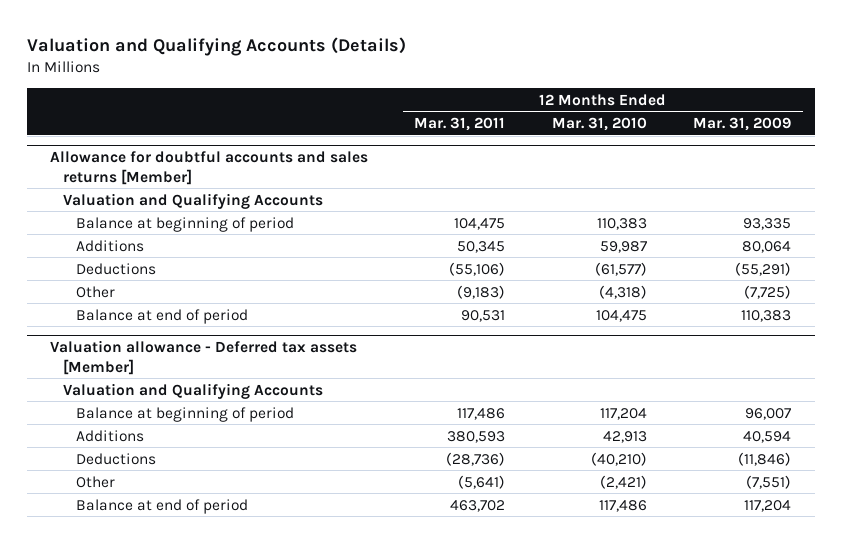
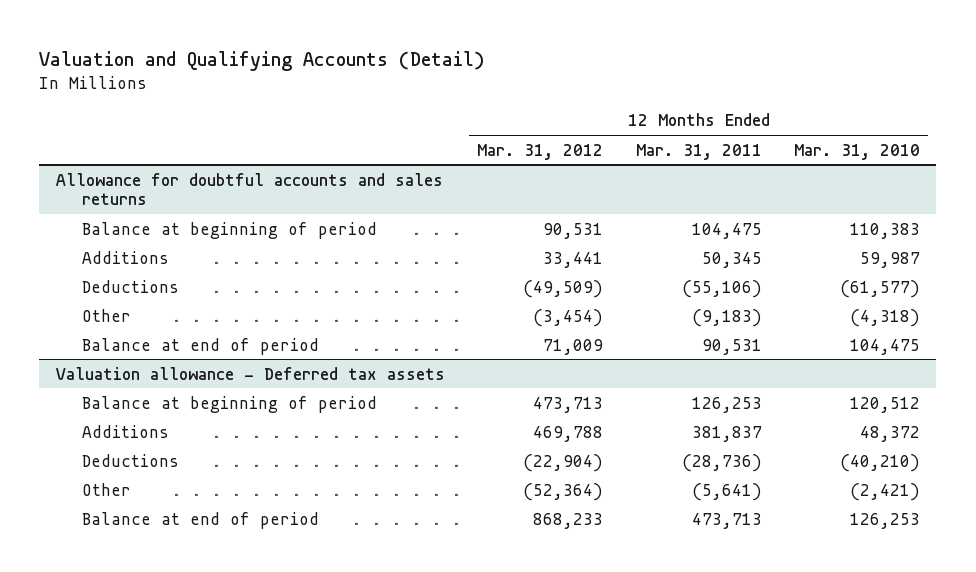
- Valuation and Qualifying Accounts (Details)
+ Valuation and Qualifying Accounts (Detail)
- | 12 Months Ended Mar. 31, 2011 | 12 Months Ended Mar. 31, 2010 | 12 Months Ended Mar. 31, 2009
+ | 12 Months Ended Mar. 31, 2012 | 12 Months Ended Mar. 31, 2011 | 12 Months Ended Mar. 31, 2010
- Allowance for doubtful accounts and sales returns [Member]
- Valuation and Qualifying Accounts
+ Allowance for doubtful accounts and sales returns
- Valuation allowance - Deferred tax assets [Member]
- Valuation and Qualifying Accounts
- Balance at beginning of period | 117,486 | 117,204 | 96,007
- Additions | 380,593 | 42,913 | 40,594
+ Valuation allowance - Deferred tax assets
+ Balance at beginning of period | 473,713 | 126,253 | 120,512
+ Additions | 469,788 | 381,837 | 48,372
- Balance at end of period | 463,702 | 117,486 | 117,204
+ Balance at end of period | 868,233 | 473,713 | 126,253

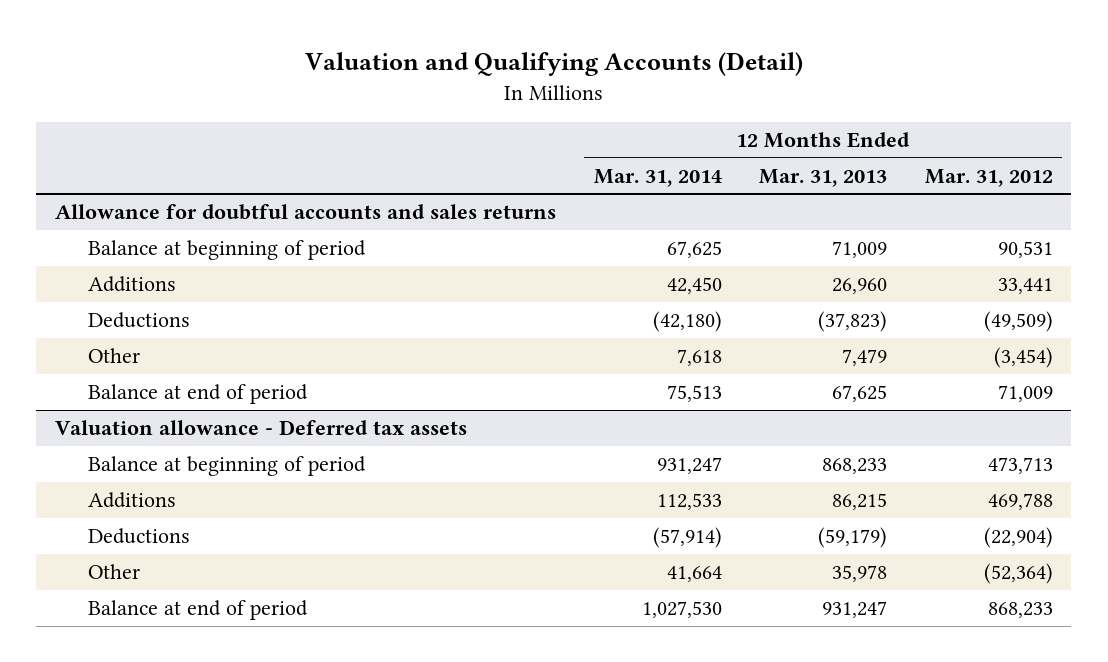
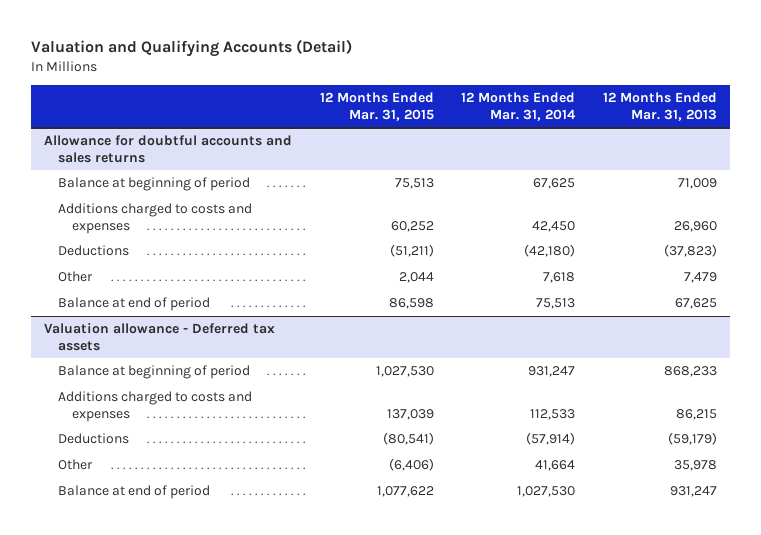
- | 12 Months Ended Mar. 31, 2014 | 12 Months Ended Mar. 31, 2013 | 12 Months Ended Mar. 31, 2012
+ | 12 Months Ended Mar. 31, 2015 | 12 Months Ended Mar. 31, 2014 | 12 Months Ended Mar. 31, 2013
@ Allowance for doubtful accounts and sales returns
- Additions | 42,450 | 26,960 | 33,441
+ Additions charged to costs and expenses | 60,252 | 42,450 | 26,960
@ Valuation allowance - Deferred tax assets
- Additions | 112,533 | 86,215 | 469,788
+ Additions charged to costs and expenses | 137,039 | 112,533 | 86,215

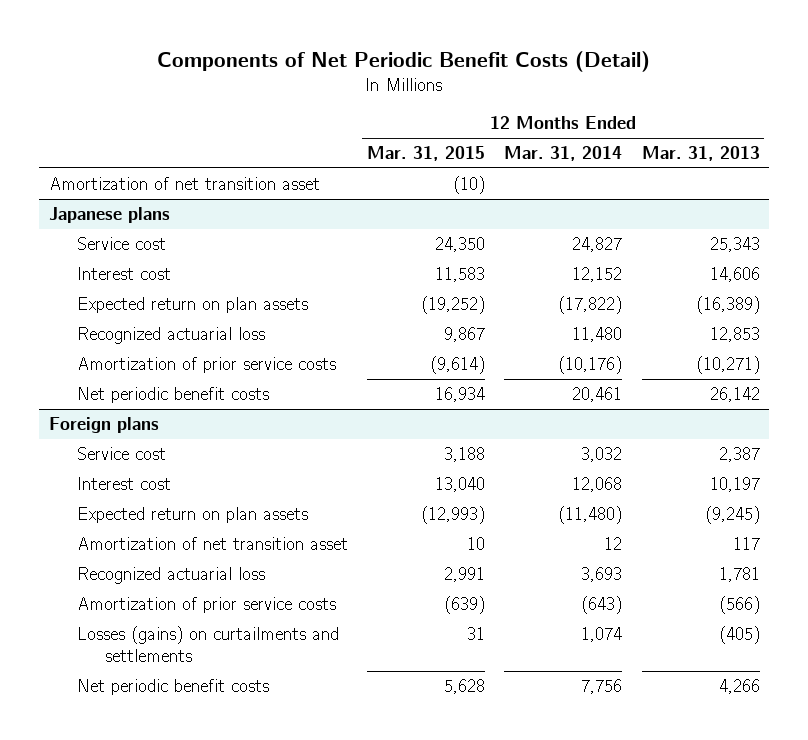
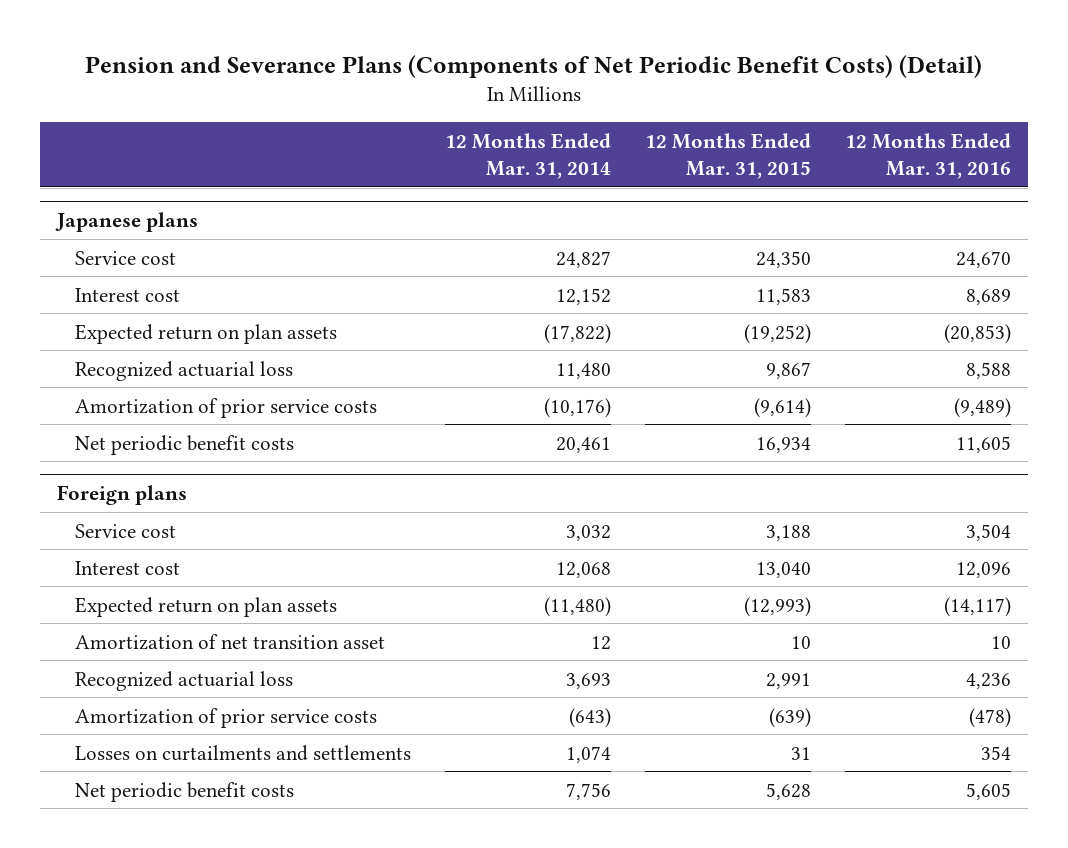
- Components of Net Periodic Benefit Costs (Detail)
+ Pension and Severance Plans (Components of Net Periodic Benefit Costs) (Detail)
- | 12 Months Ended Mar. 31, 2015 | 12 Months Ended Mar. 31, 2014 | 12 Months Ended Mar. 31, 2013
+ | 12 Months Ended Mar. 31, 2014 | 12 Months Ended Mar. 31, 2015 | 12 Months Ended Mar. 31, 2016
- Amortization of net transition asset | (10) | |
@ Foreign plans
- Losses (gains) on curtailments and settlements | 31 | 1,074 | (405)
+ Losses on curtailments and settlements | 1,074 | 31 | 354

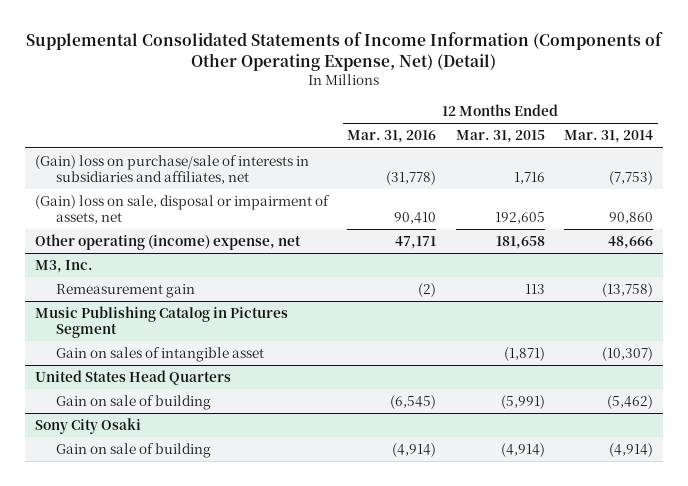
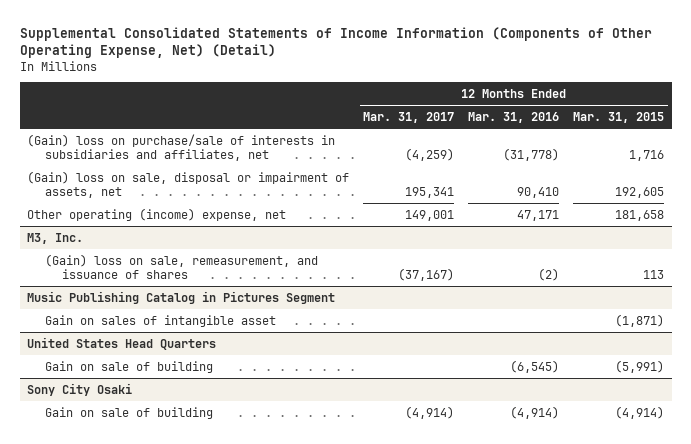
- | 12 Months Ended Mar. 31, 2016 | 12 Months Ended Mar. 31, 2015 | 12 Months Ended Mar. 31, 2014
+ | 12 Months Ended Mar. 31, 2017 | 12 Months Ended Mar. 31, 2016 | 12 Months Ended Mar. 31, 2015
@ M3, Inc.
- Remeasurement gain | (2) | 113 | (13,758)
+ (Gain) loss on sale, remeasurement, and issuance of shares | (37,167) | (2) | 113

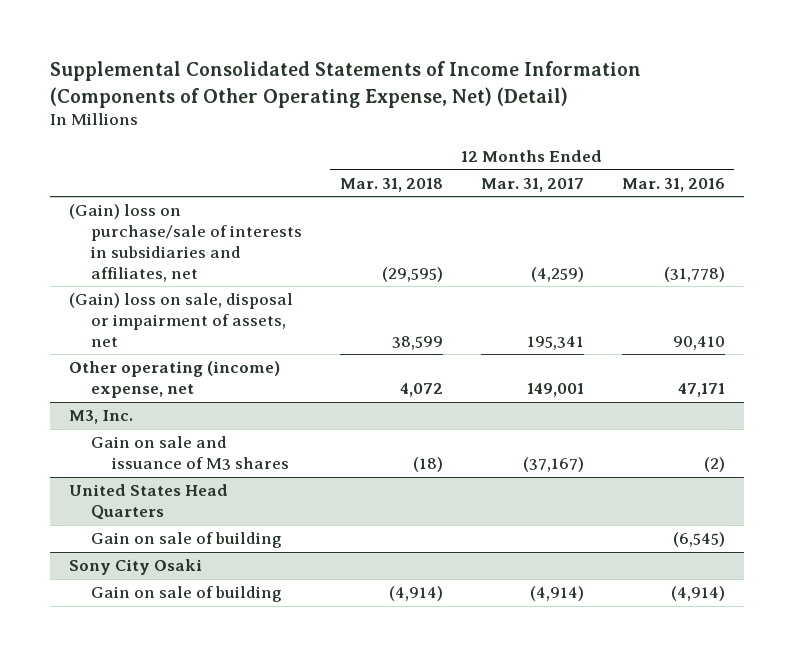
- | 12 Months Ended Mar. 31, 2017 | 12 Months Ended Mar. 31, 2016 | 12 Months Ended Mar. 31, 2015
+ | 12 Months Ended Mar. 31, 2018 | 12 Months Ended Mar. 31, 2017 | 12 Months Ended Mar. 31, 2016
@ M3, Inc.
- (Gain) loss on sale, remeasurement, and issuance of shares | (37,167) | (2) | 113
- Music Publishing Catalog in Pictures Segment
- Gain on sales of intangible asset | | | (1,871)
@ M3, Inc.
+ Gain on sale and issuance of M3 shares | (18) | (37,167) | (2)

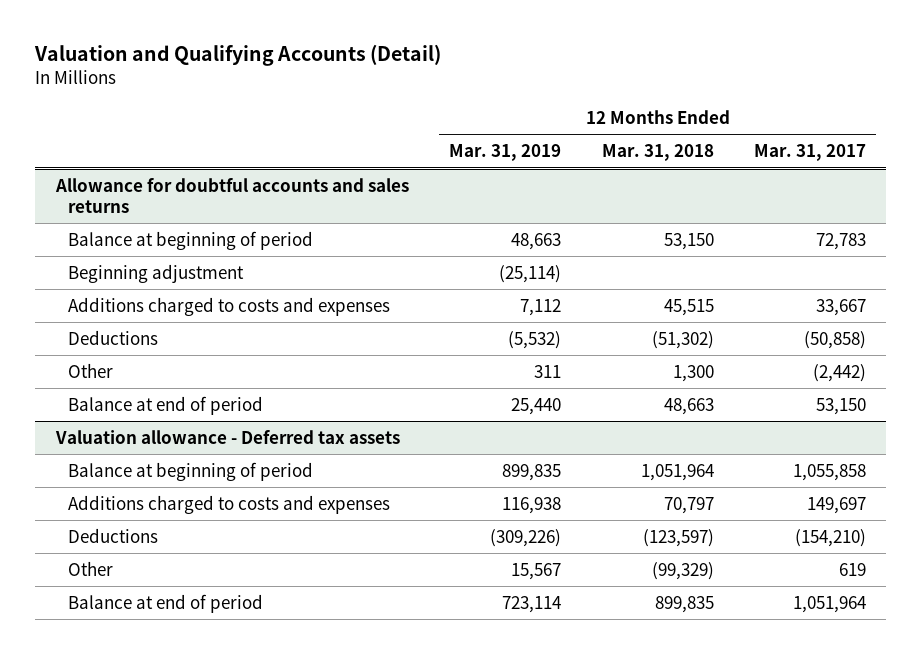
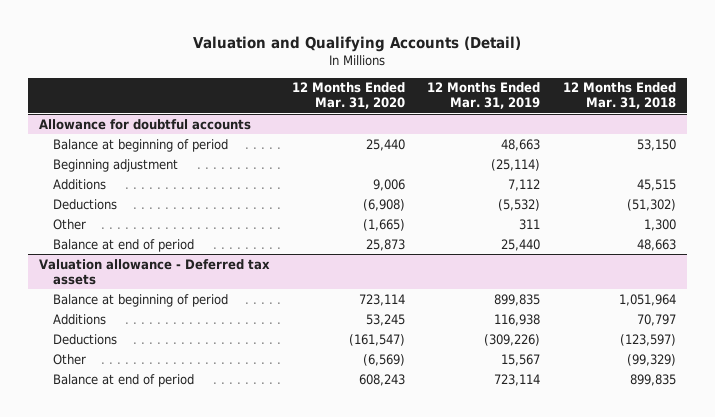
- | 12 Months Ended Mar. 31, 2019 | 12 Months Ended Mar. 31, 2018 | 12 Months Ended Mar. 31, 2017
+ | 12 Months Ended Mar. 31, 2020 | 12 Months Ended Mar. 31, 2019 | 12 Months Ended Mar. 31, 2018
- Allowance for doubtful accounts and sales returns
+ Allowance for doubtful accounts
- Additions charged to costs and expenses | 7,112 | 45,515 | 33,667
+ Additions | 9,006 | 7,112 | 45,515
@ Valuation allowance - Deferred tax assets
- Additions charged to costs and expenses | 116,938 | 70,797 | 149,697
+ Additions | 53,245 | 116,938 | 70,797

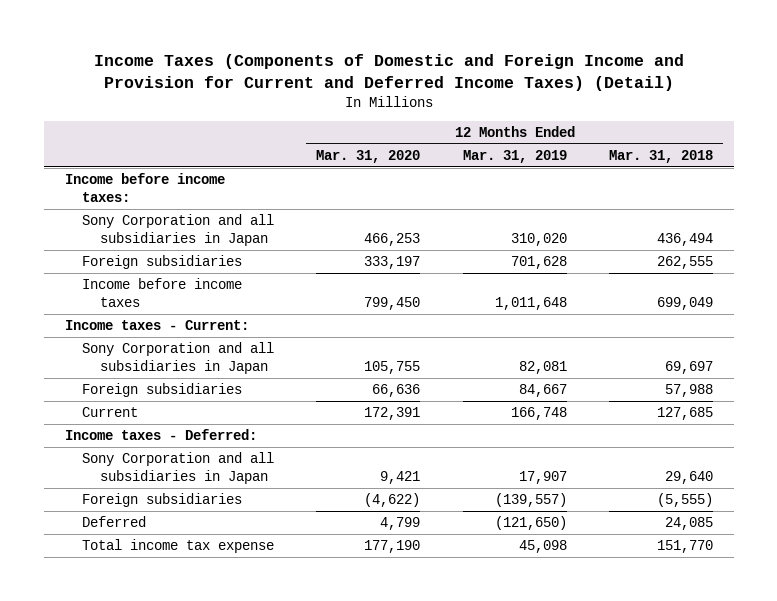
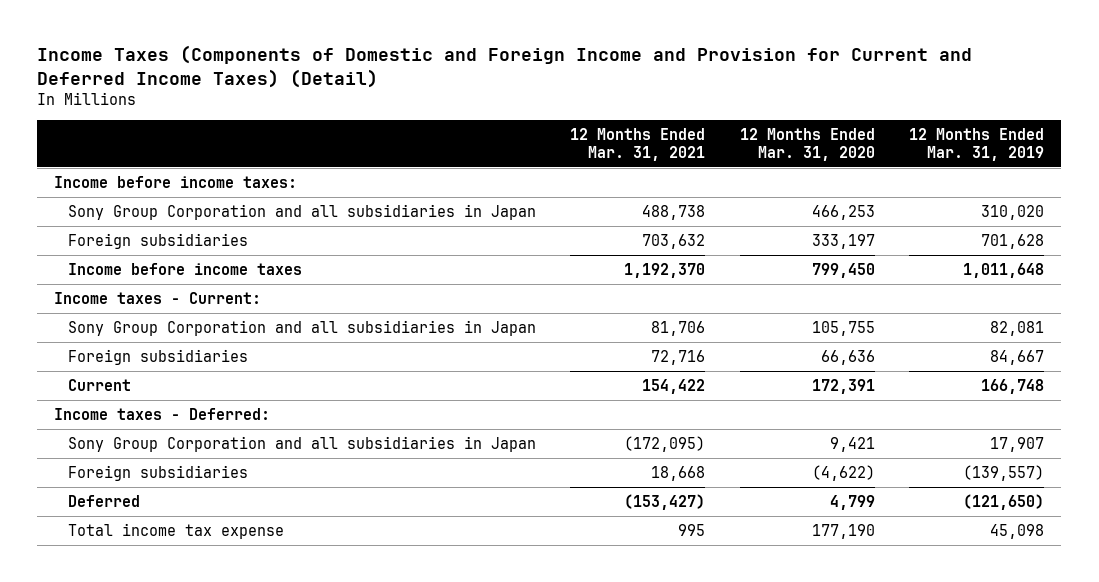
- | 12 Months Ended Mar. 31, 2020 | 12 Months Ended Mar. 31, 2019 | 12 Months Ended Mar. 31, 2018
+ | 12 Months Ended Mar. 31, 2021 | 12 Months Ended Mar. 31, 2020 | 12 Months Ended Mar. 31, 2019
- Sony Corporation and all subsidiaries in Japan | 466,253 | 310,020 | 436,494
+ Sony Group Corporation and all subsidiaries in Japan | 488,738 | 466,253 | 310,020
- Sony Corporation and all subsidiaries in Japan | 105,755 | 82,081 | 69,697
+ Sony Group Corporation and all subsidiaries in Japan | 81,706 | 105,755 | 82,081
- Sony Corporation and all subsidiaries in Japan | 9,421 | 17,907 | 29,640
+ Sony Group Corporation and all subsidiaries in Japan | (172,095) | 9,421 | 17,907

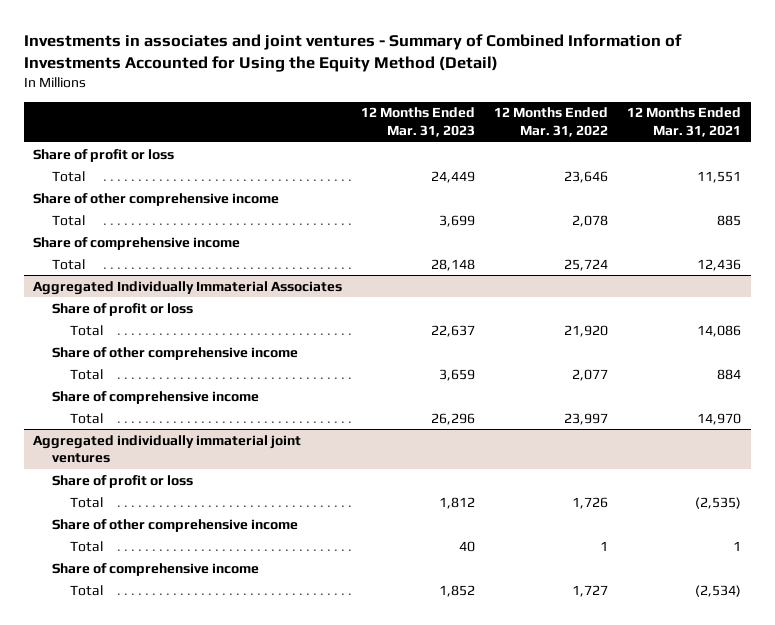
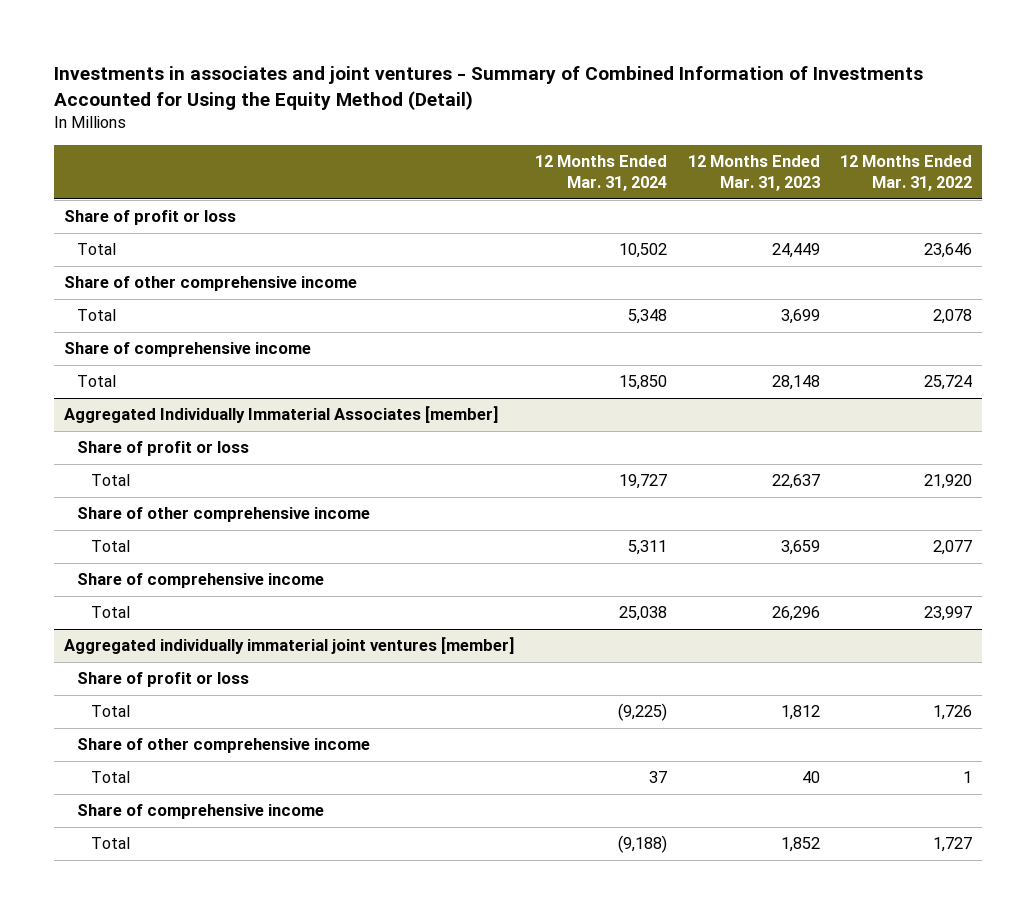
- | 12 Months Ended Mar. 31, 2023 | 12 Months Ended Mar. 31, 2022 | 12 Months Ended Mar. 31, 2021
+ | 12 Months Ended Mar. 31, 2024 | 12 Months Ended Mar. 31, 2023 | 12 Months Ended Mar. 31, 2022
- Aggregated Individually Immaterial Associates
+ Aggregated Individually Immaterial Associates [member]
- Aggregated individually immaterial joint ventures
+ Aggregated individually immaterial joint ventures [member]

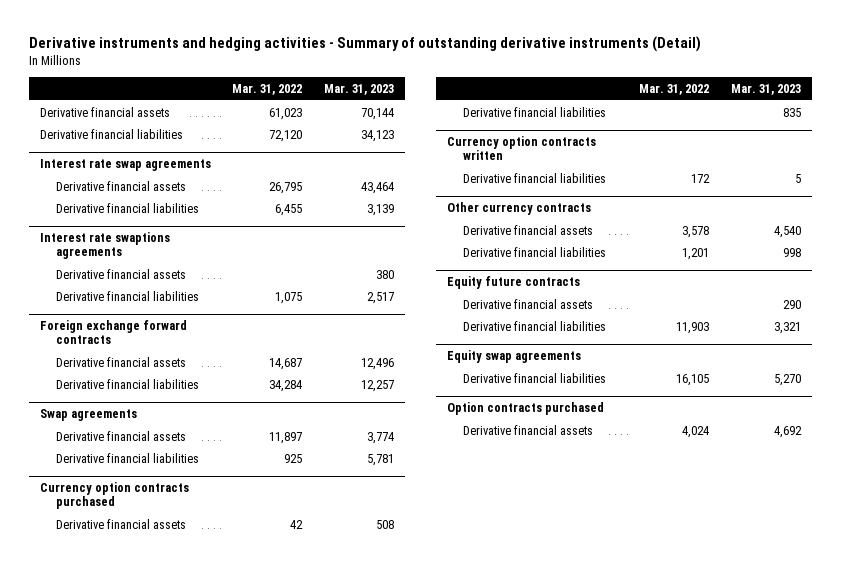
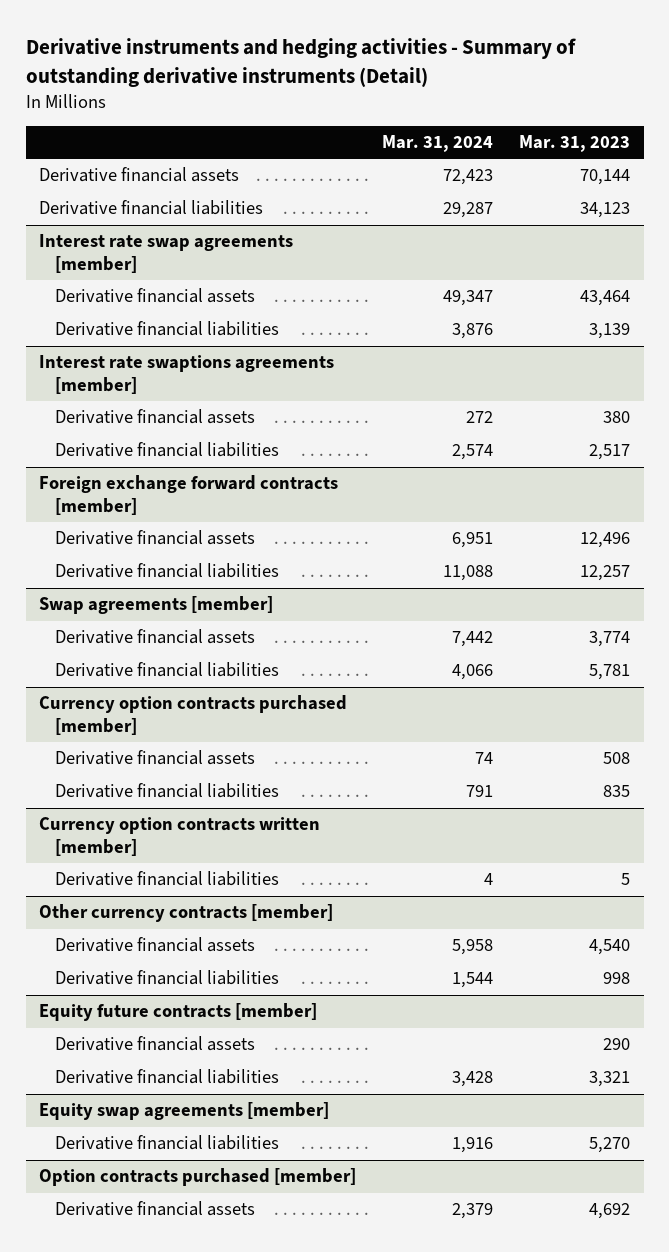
- | Mar. 31, 2022 | Mar. 31, 2023
+ | Mar. 31, 2024 | Mar. 31, 2023
- Interest rate swap agreements
+ Interest rate swap agreements [member]
- Interest rate swaptions agreements
+ Interest rate swaptions agreements [member]
- Foreign exchange forward contracts
+ Foreign exchange forward contracts [member]
- Swap agreements
+ Swap agreements [member]
- Currency option contracts purchased
+ Currency option contracts purchased [member]
- Currency option contracts written
+ Currency option contracts written [member]
- Other currency contracts
+ Other currency contracts [member]
- Equity future contracts
+ Equity future contracts [member]
- Equity swap agreements
+ Equity swap agreements [member]
- Option contracts purchased
+ Option contracts purchased [member]

